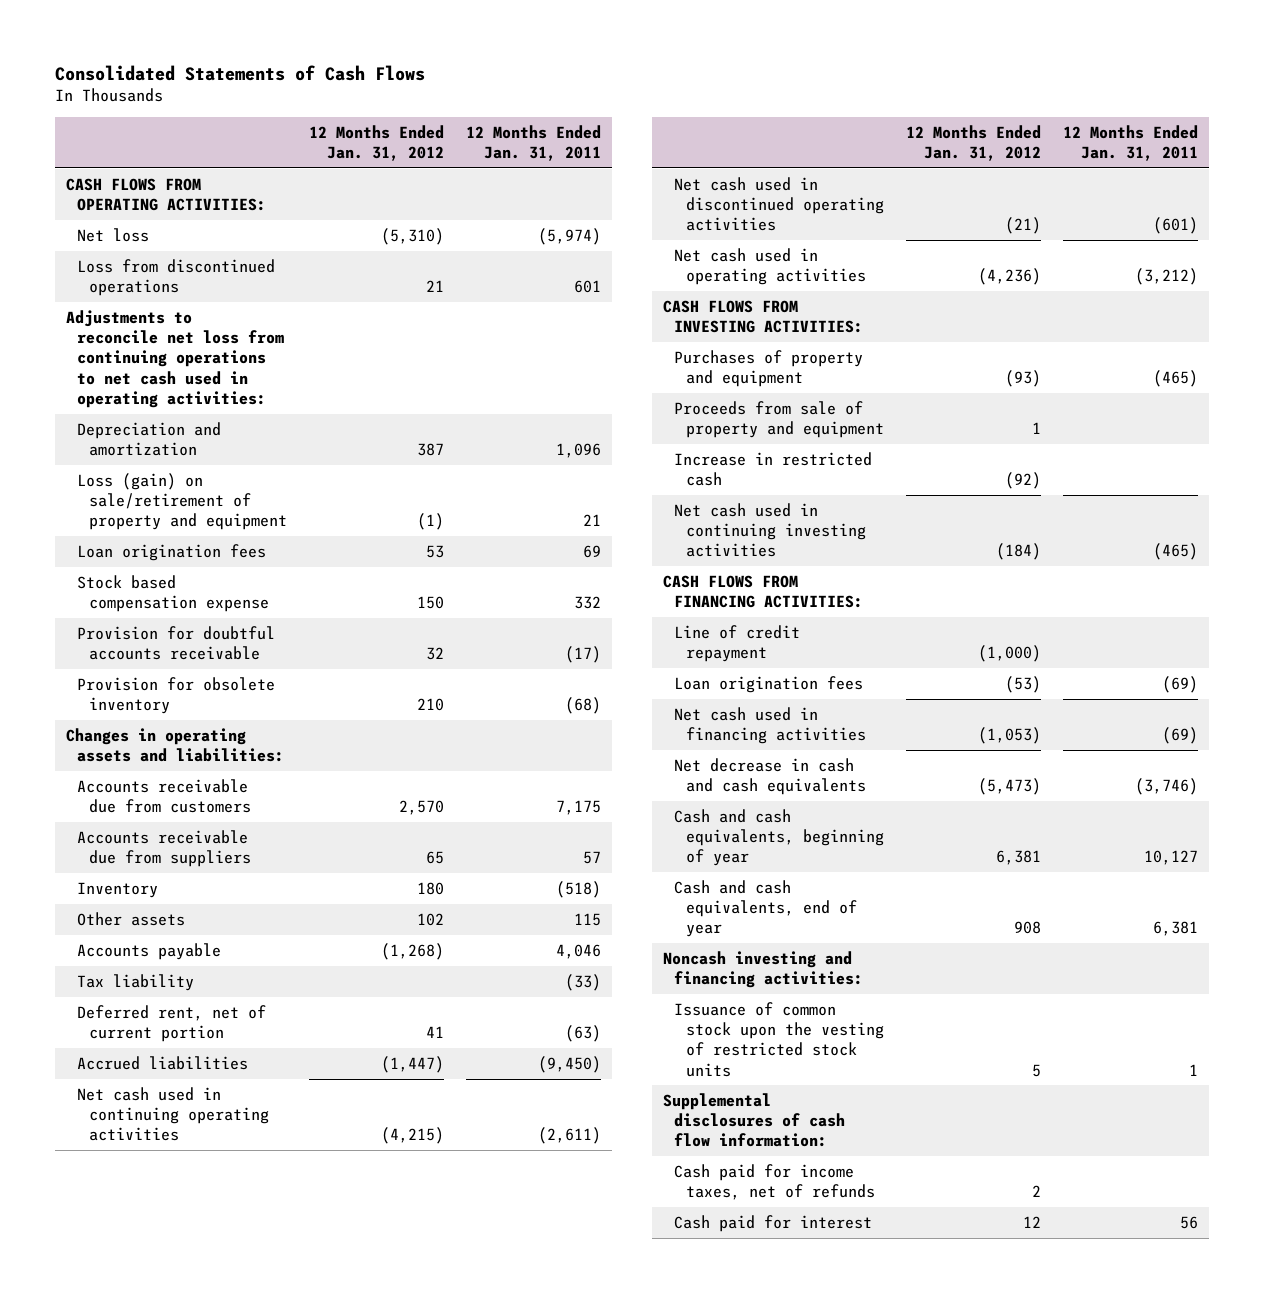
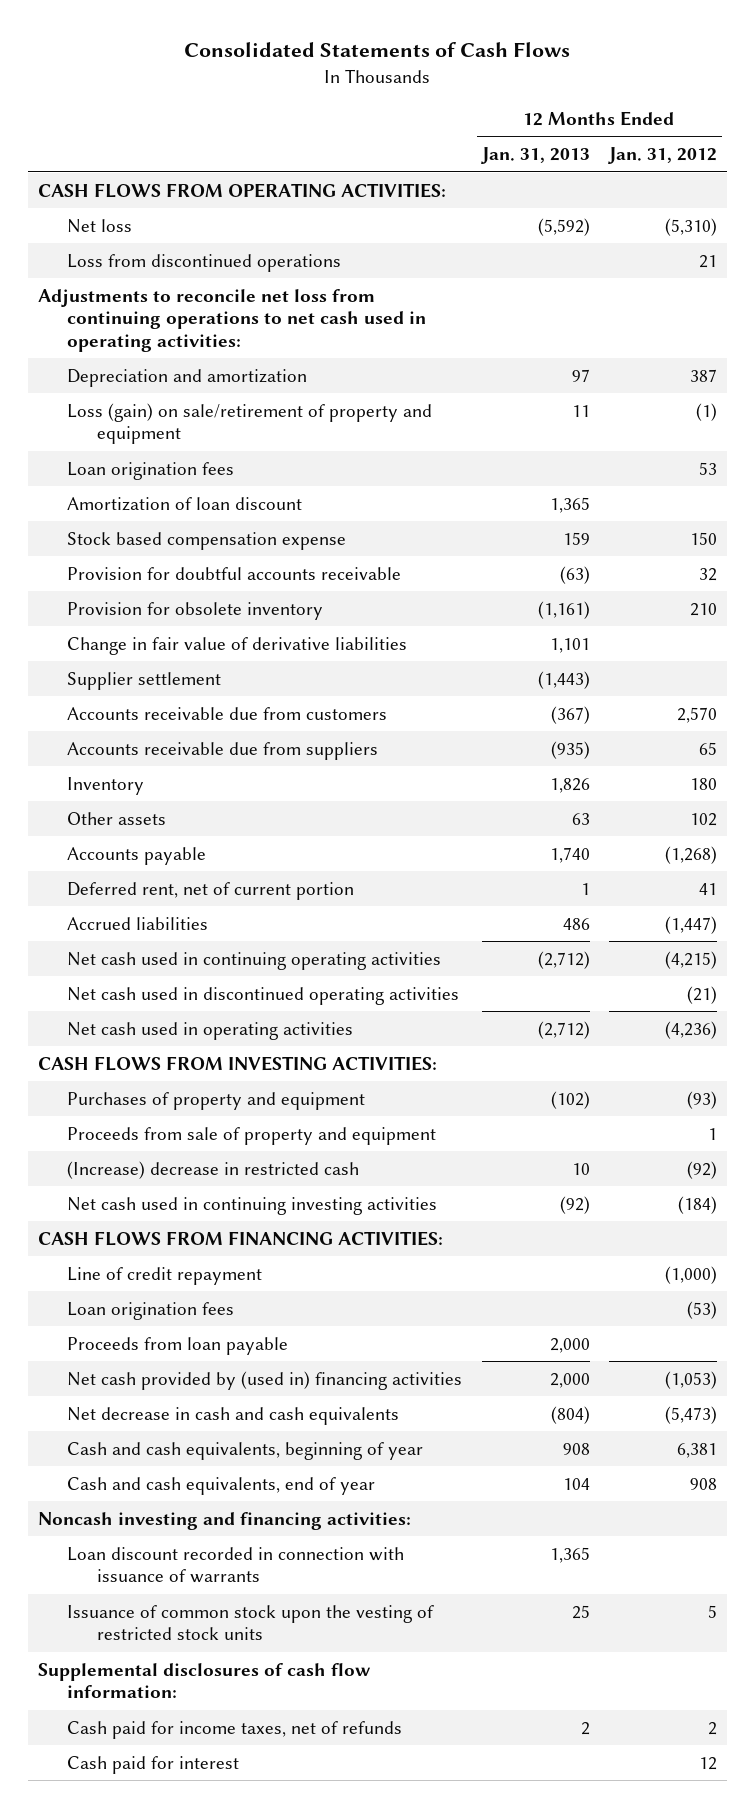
- | 12 Months Ended Jan. 31, 2012 | 12 Months Ended Jan. 31, 2011
+ | 12 Months Ended Jan. 31, 2013 | 12 Months Ended Jan. 31, 2012
+ Amortization of loan discount | 1,365 |
- Changes in operating assets and liabilities:
+ Change in fair value of derivative liabilities | 1,101 |
+ Supplier settlement | (1,443) |
- Tax liability | | (33)
- Increase in restricted cash | (92) |
+ (Increase) decrease in restricted cash | 10 | (92)
- Net cash used in financing activities | (1,053) | (69)
+ Proceeds from loan payable | 2,000 |
+ Net cash provided by (used in) financing activities | 2,000 | (1,053)
+ Loan discount recorded in connection with issuance of warrants | 1,365 |

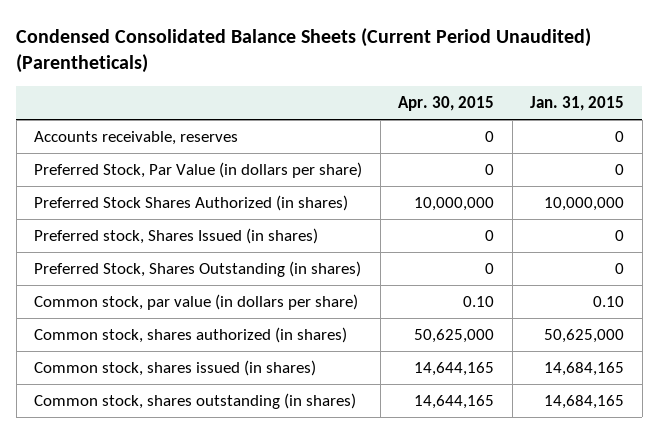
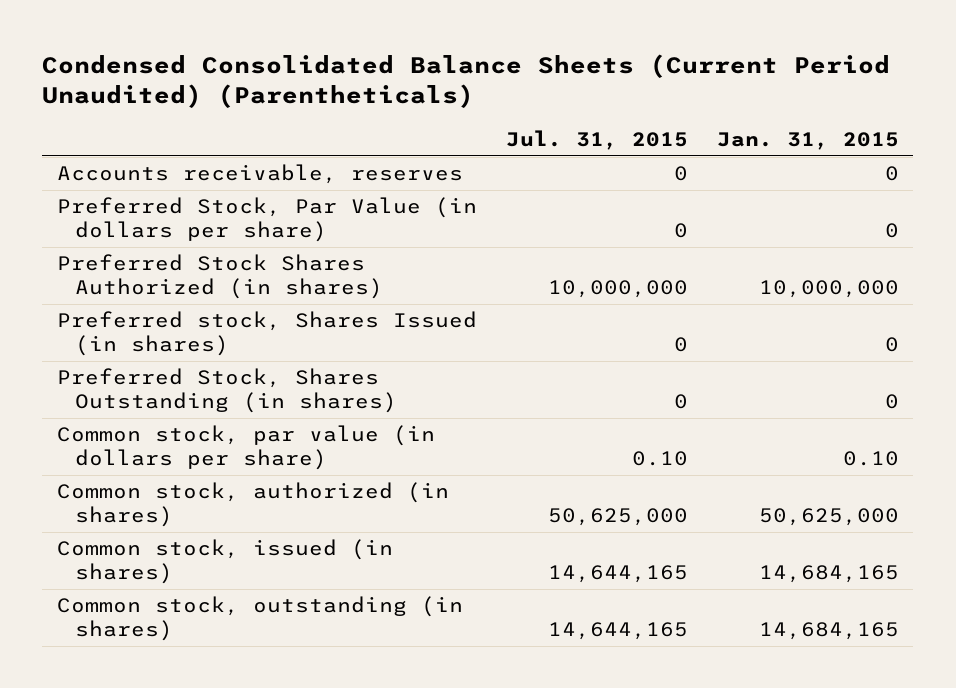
- | Apr. 30, 2015 | Jan. 31, 2015
+ | Jul. 31, 2015 | Jan. 31, 2015
- Common stock, shares authorized (in shares) | 50,625,000 | 50,625,000
- Common stock, shares issued (in shares) | 14,644,165 | 14,684,165
- Common stock, shares outstanding (in shares) | 14,644,165 | 14,684,165
+ Common stock, authorized (in shares) | 50,625,000 | 50,625,000
+ Common stock, issued (in shares) | 14,644,165 | 14,684,165
+ Common stock, outstanding (in shares) | 14,644,165 | 14,684,165

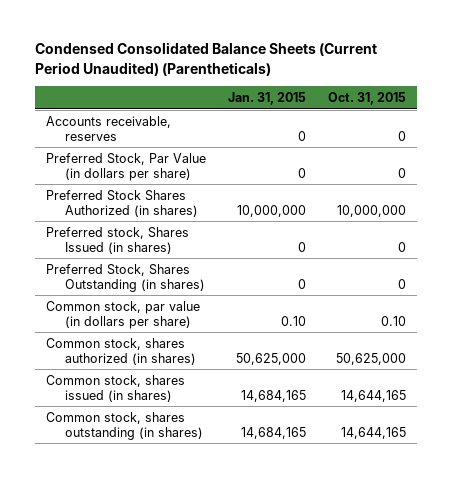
- | Jul. 31, 2015 | Jan. 31, 2015
+ | Jan. 31, 2015 | Oct. 31, 2015
- Common stock, authorized (in shares) | 50,625,000 | 50,625,000
- Common stock, issued (in shares) | 14,644,165 | 14,684,165
- Common stock, outstanding (in shares) | 14,644,165 | 14,684,165
+ Common stock, shares authorized (in shares) | 50,625,000 | 50,625,000
+ Common stock, shares issued (in shares) | 14,684,165 | 14,644,165
+ Common stock, shares outstanding (in shares) | 14,684,165 | 14,644,165

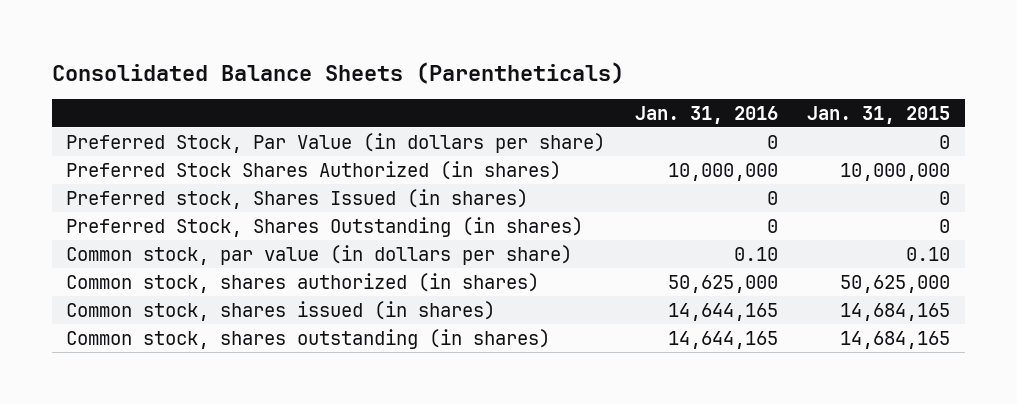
- Condensed Consolidated Balance Sheets (Current Period Unaudited) (Parentheticals)
+ Consolidated Balance Sheets (Parentheticals)
- | Jan. 31, 2015 | Oct. 31, 2015
+ | Jan. 31, 2016 | Jan. 31, 2015
- Accounts receivable, reserves | 0 | 0

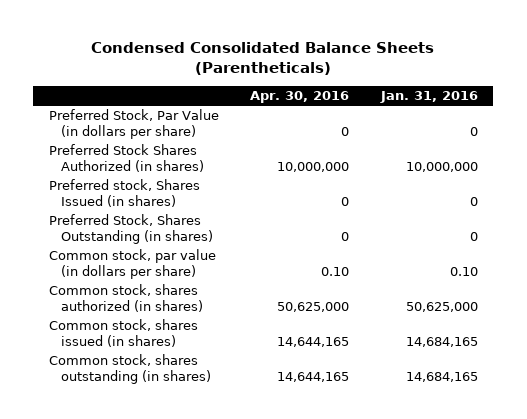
- Consolidated Balance Sheets (Parentheticals)
+ Condensed Consolidated Balance Sheets (Parentheticals)
- | Jan. 31, 2016 | Jan. 31, 2015
+ | Apr. 30, 2016 | Jan. 31, 2016
- Common stock, shares issued (in shares) | 14,644,165 | 14,684,165
- Common stock, shares outstanding (in shares) | 14,644,165 | 14,684,165
+ Common stock, shares issued (in shares) | 14,644,165 | 14,684,165
+ Common stock, shares outstanding (in shares) | 14,644,165 | 14,684,165

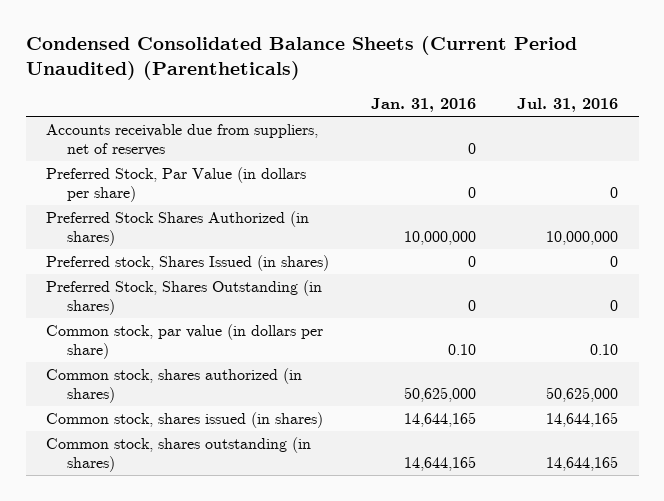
- Condensed Consolidated Balance Sheets (Parentheticals)
+ Condensed Consolidated Balance Sheets (Current Period Unaudited) (Parentheticals)
- | Apr. 30, 2016 | Jan. 31, 2016
+ | Jan. 31, 2016 | Jul. 31, 2016
+ Accounts receivable due from suppliers, net of reserves | 0 |
- Common stock, shares issued (in shares) | 14,644,165 | 14,684,165
- Common stock, shares outstanding (in shares) | 14,644,165 | 14,684,165
+ Common stock, shares issued (in shares) | 14,644,165 | 14,644,165
+ Common stock, shares outstanding (in shares) | 14,644,165 | 14,644,165

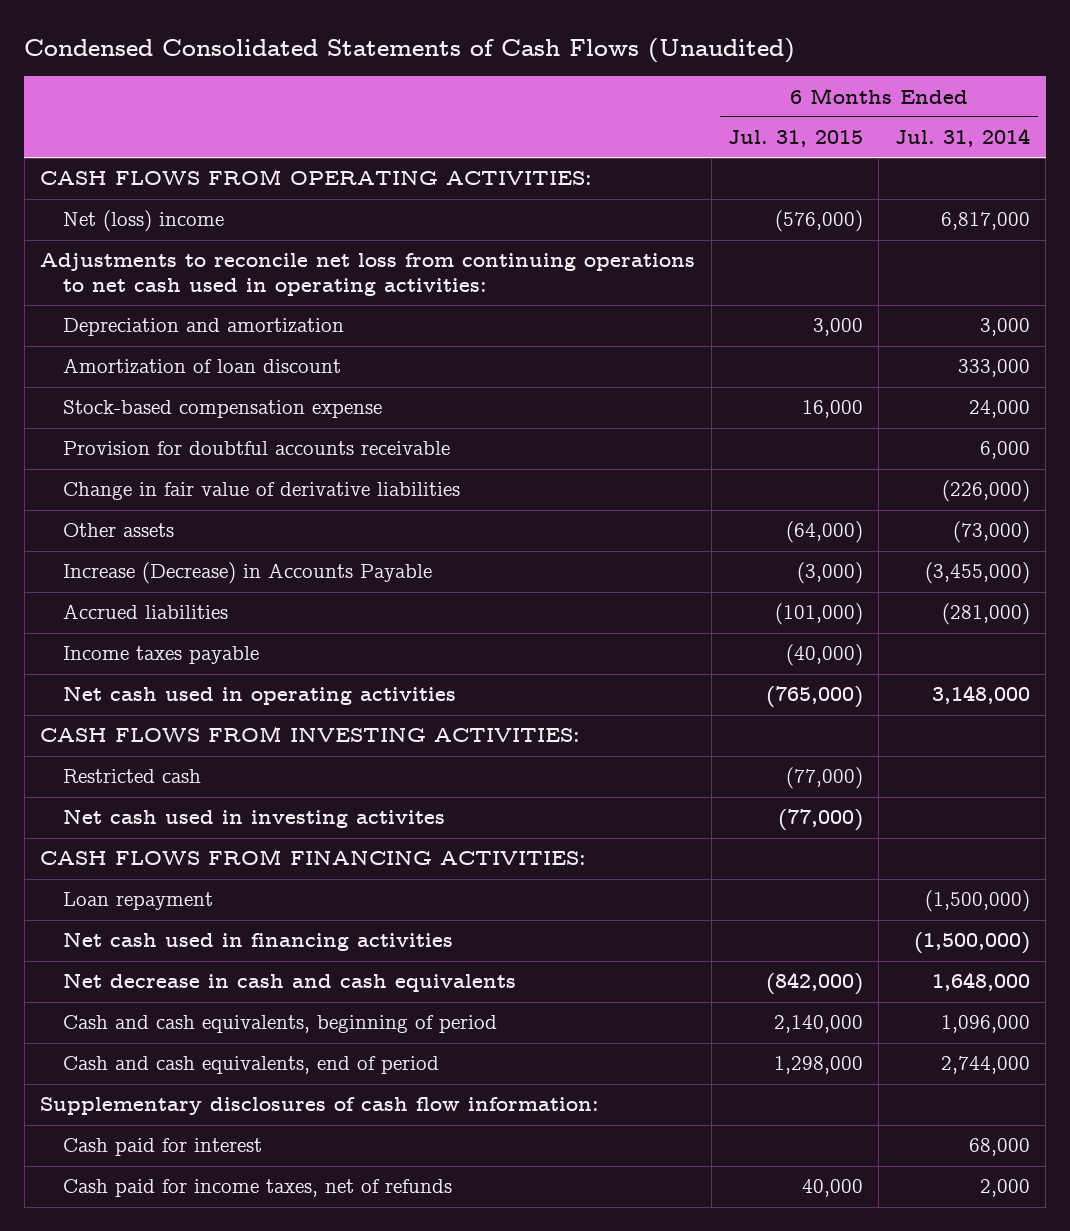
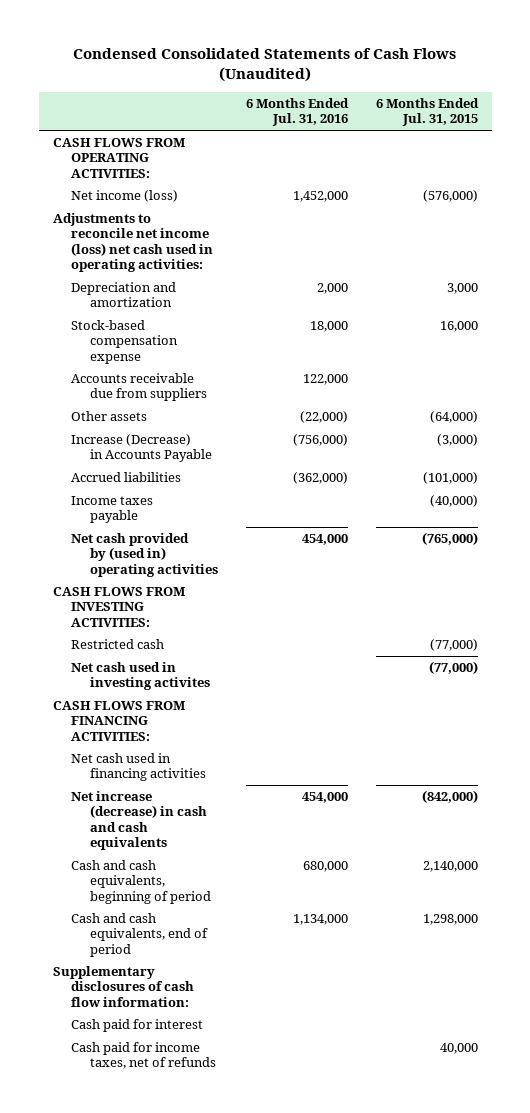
- | 6 Months Ended Jul. 31, 2015 | 6 Months Ended Jul. 31, 2014
+ | 6 Months Ended Jul. 31, 2016 | 6 Months Ended Jul. 31, 2015
- Net (loss) income | (576,000) | 6,817,000
- Adjustments to reconcile net loss from continuing operations to net cash used in operating activities:
+ Net income (loss) | 1,452,000 | (576,000)
+ Adjustments to reconcile net income (loss) net cash used in operating activities:
- Amortization of loan discount | | 333,000
- Provision for doubtful accounts receivable | | 6,000
- Change in fair value of derivative liabilities | | (226,000)
+ Accounts receivable due from suppliers | 122,000 |
- Net cash used in operating activities | (765,000) | 3,148,000
+ Net cash provided by (used in) operating activities | 454,000 | (765,000)
- Loan repayment | | (1,500,000)
- Net decrease in cash and cash equivalents | (842,000) | 1,648,000
+ Net increase (decrease) in cash and cash equivalents | 454,000 | (842,000)

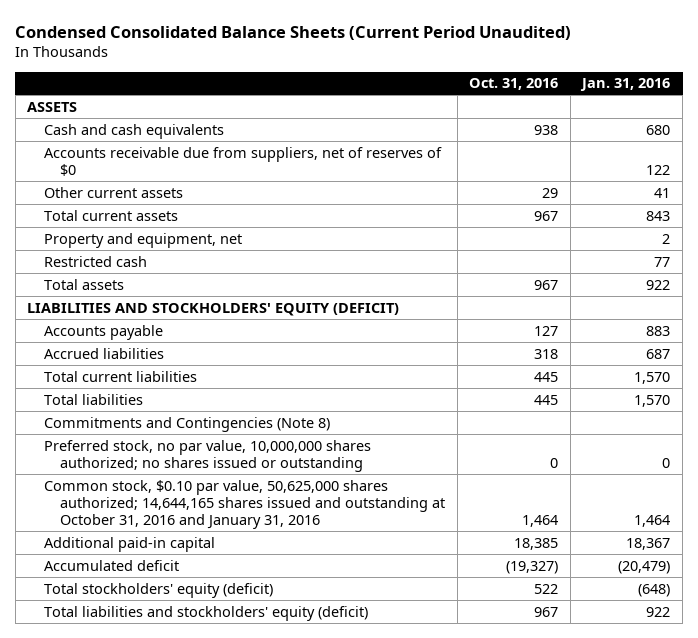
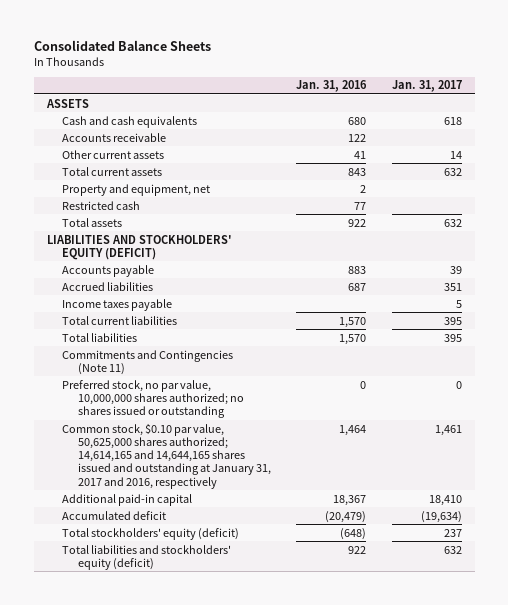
- Condensed Consolidated Balance Sheets (Current Period Unaudited)
+ Consolidated Balance Sheets
- | Oct. 31, 2016 | Jan. 31, 2016
+ | Jan. 31, 2016 | Jan. 31, 2017
- Accounts receivable due from suppliers, net of reserves of $0 | | 122
+ Accounts receivable | 122 |
+ Income taxes payable | | 5
- Commitments and Contingencies (Note 8)
+ Commitments and Contingencies (Note 11)
- Common stock, $0.10 par value, 50,625,000 shares authorized; 14,644,165 shares issued and outstanding at October 31, 2016 and January 31, 2016 | 1,464 | 1,464
+ Common stock, $0.10 par value, 50,625,000 shares authorized; 14,614,165 and 14,644,165 shares issued and outstanding at January 31, 2017 and 2016, respectively | 1,464 | 1,461

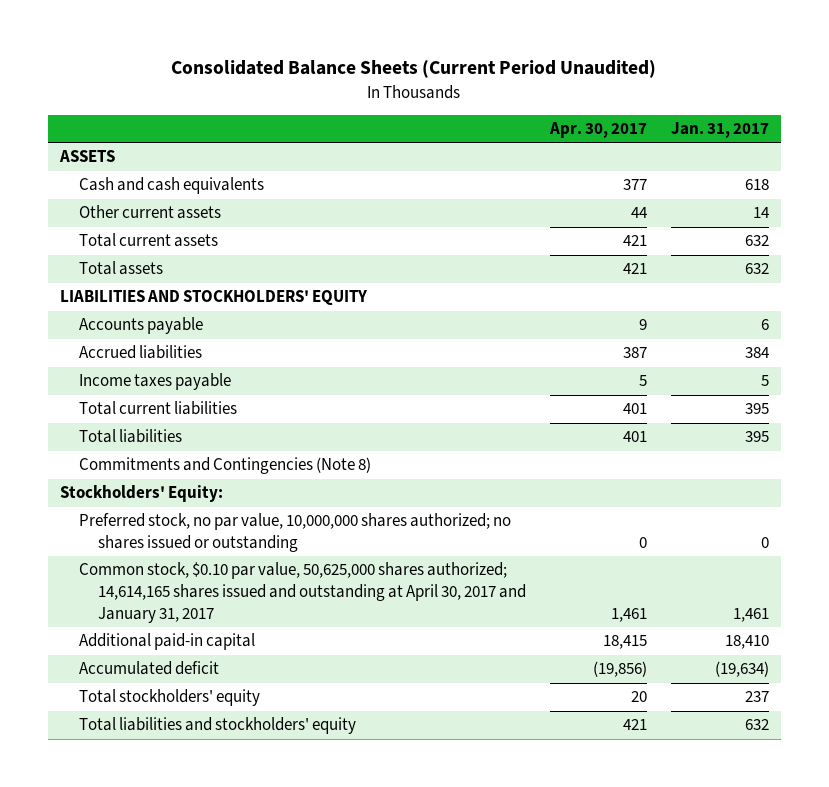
- Consolidated Balance Sheets
+ Consolidated Balance Sheets (Current Period Unaudited)
- | Jan. 31, 2016 | Jan. 31, 2017
+ | Apr. 30, 2017 | Jan. 31, 2017
- Accounts receivable | 122 |
- Property and equipment, net | 2 |
- Restricted cash | 77 |
- LIABILITIES AND STOCKHOLDERS' EQUITY (DEFICIT)
- Accounts payable | 883 | 39
- Accrued liabilities | 687 | 351
+ LIABILITIES AND STOCKHOLDERS' EQUITY
+ Accounts payable | 9 | 6
+ Accrued liabilities | 387 | 384
- Commitments and Contingencies (Note 11)
+ Commitments and Contingencies (Note 8)
+ Stockholders' Equity:
- Common stock, $0.10 par value, 50,625,000 shares authorized; 14,614,165 and 14,644,165 shares issued and outstanding at January 31, 2017 and 2016, respectively | 1,464 | 1,461
+ Common stock, $0.10 par value, 50,625,000 shares authorized; 14,614,165 shares issued and outstanding at April 30, 2017 and January 31, 2017 | 1,461 | 1,461
- Total stockholders' equity (deficit) | (648) | 237
- Total liabilities and stockholders' equity (deficit) | 922 | 632
+ Total stockholders' equity | 20 | 237
+ Total liabilities and stockholders' equity | 421 | 632

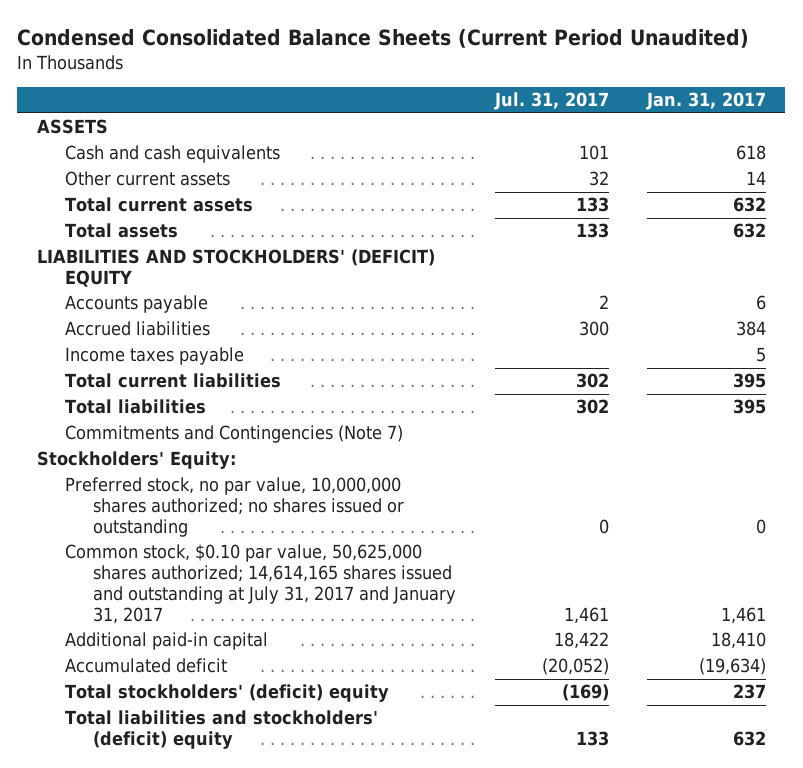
- Consolidated Balance Sheets (Current Period Unaudited)
+ Condensed Consolidated Balance Sheets (Current Period Unaudited)
- | Apr. 30, 2017 | Jan. 31, 2017
+ | Jul. 31, 2017 | Jan. 31, 2017
- LIABILITIES AND STOCKHOLDERS' EQUITY
+ LIABILITIES AND STOCKHOLDERS' (DEFICIT) EQUITY
- Commitments and Contingencies (Note 8)
+ Commitments and Contingencies (Note 7)
- Common stock, $0.10 par value, 50,625,000 shares authorized; 14,614,165 shares issued and outstanding at April 30, 2017 and January 31, 2017 | 1,461 | 1,461
+ Common stock, $0.10 par value, 50,625,000 shares authorized; 14,614,165 shares issued and outstanding at July 31, 2017 and January 31, 2017 | 1,461 | 1,461
- Total stockholders' equity | 20 | 237
- Total liabilities and stockholders' equity | 421 | 632
+ Total stockholders' (deficit) equity | (169) | 237
+ Total liabilities and stockholders' (deficit) equity | 133 | 632

